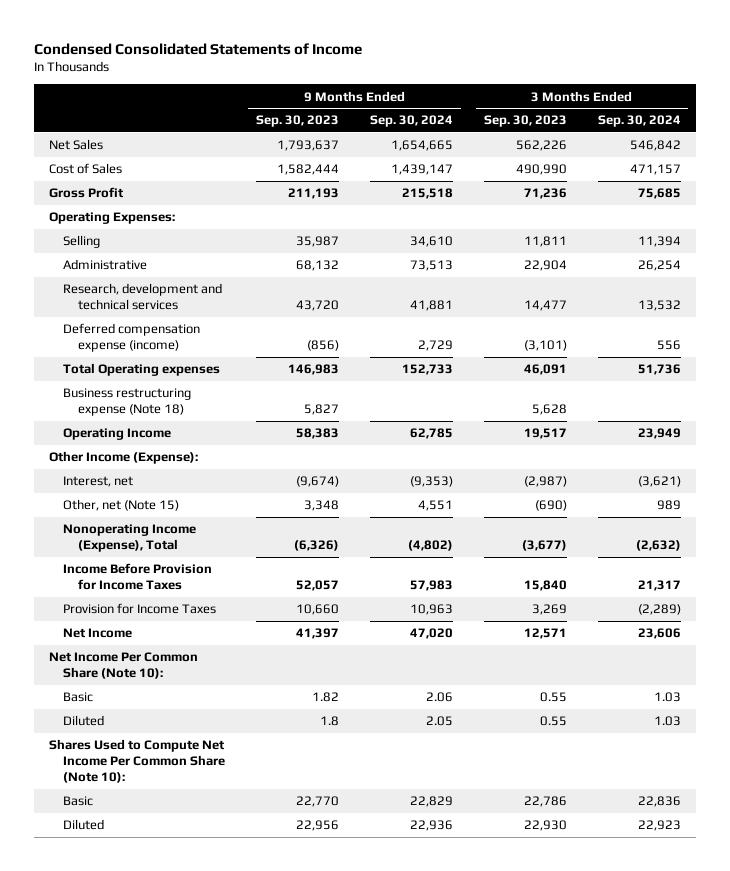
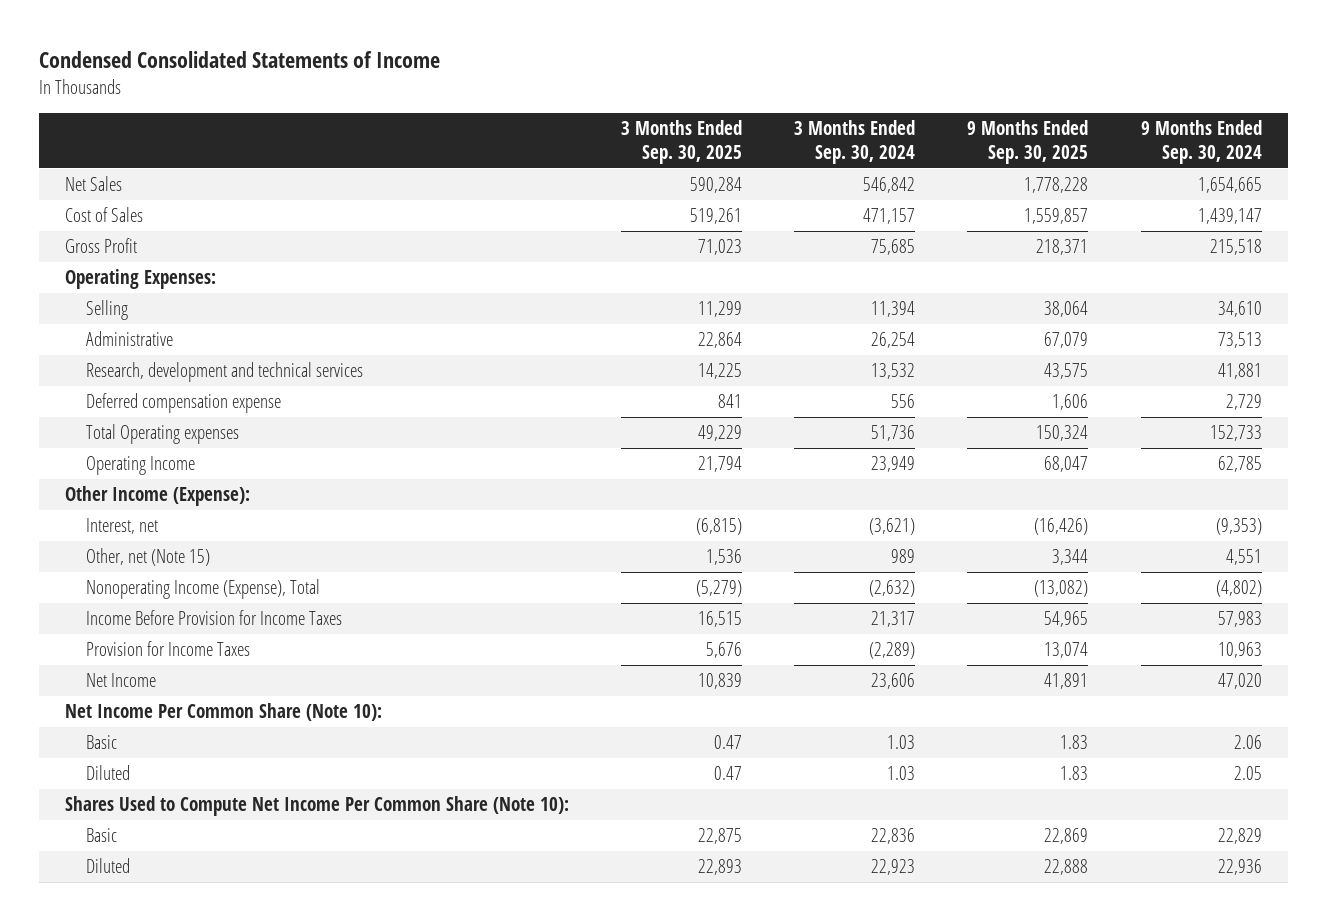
- | 9 Months Ended Sep. 30, 2023 | 9 Months Ended Sep. 30, 2024 | 3 Months Ended Sep. 30, 2023 | 3 Months Ended Sep. 30, 2024
+ | 3 Months Ended Sep. 30, 2025 | 3 Months Ended Sep. 30, 2024 | 9 Months Ended Sep. 30, 2025 | 9 Months Ended Sep. 30, 2024
- Deferred compensation expense (income) | (856) | 2,729 | (3,101) | 556
+ Deferred compensation expense | 841 | 556 | 1,606 | 2,729
- Business restructuring expense (Note 18) | 5,827 | | 5,628 |

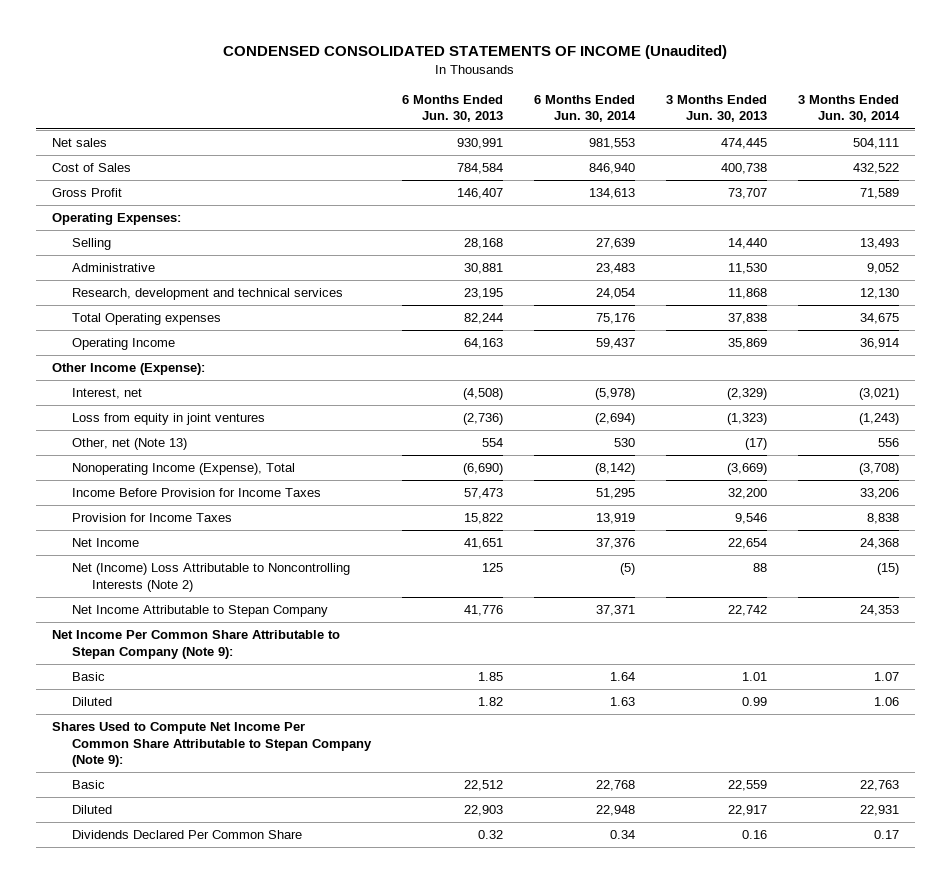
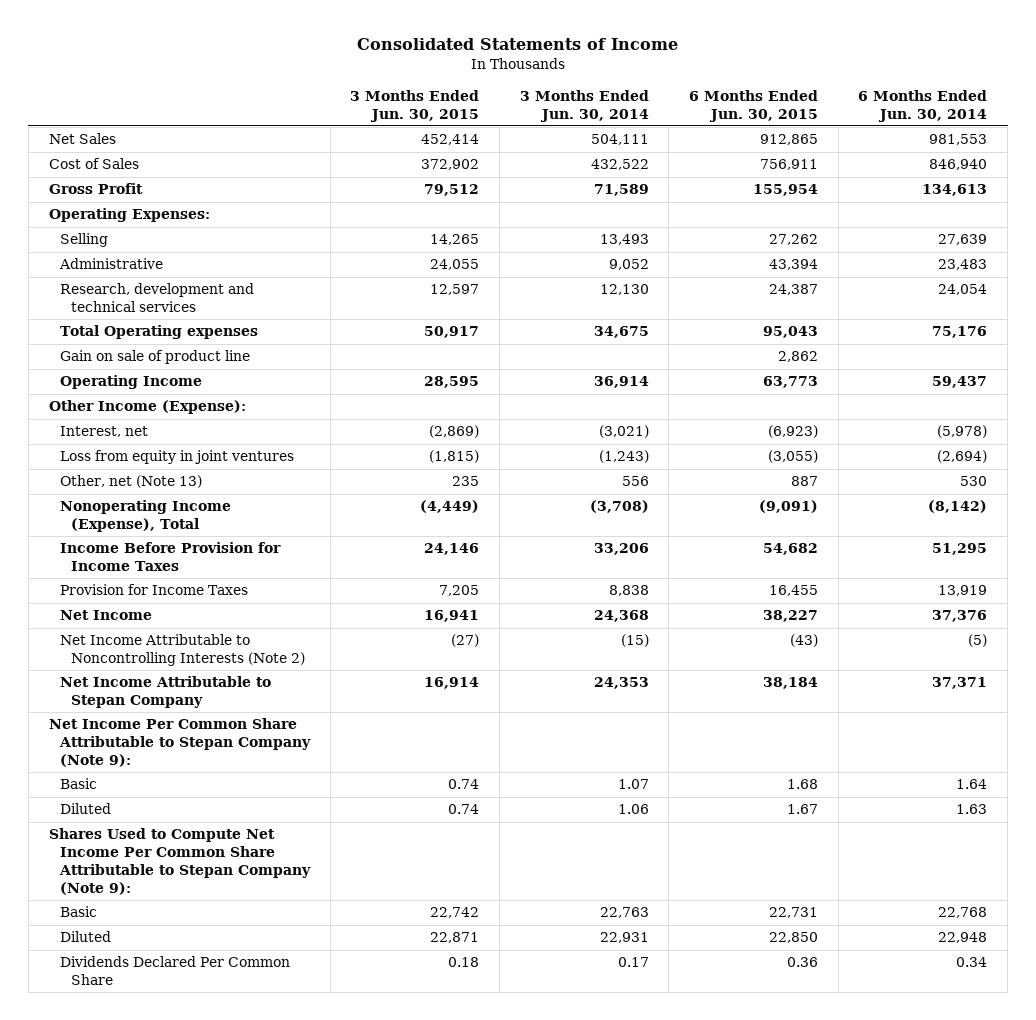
- CONDENSED CONSOLIDATED STATEMENTS OF INCOME (Unaudited)
+ Consolidated Statements of Income
- | 6 Months Ended Jun. 30, 2013 | 6 Months Ended Jun. 30, 2014 | 3 Months Ended Jun. 30, 2013 | 3 Months Ended Jun. 30, 2014
+ | 3 Months Ended Jun. 30, 2015 | 3 Months Ended Jun. 30, 2014 | 6 Months Ended Jun. 30, 2015 | 6 Months Ended Jun. 30, 2014
- Net sales | 930,991 | 981,553 | 474,445 | 504,111
+ Net Sales | 452,414 | 504,111 | 912,865 | 981,553
+ Gain on sale of product line | | | 2,862 |
- Net (Income) Loss Attributable to Noncontrolling Interests (Note 2) | 125 | (5) | 88 | (15)
+ Net Income Attributable to Noncontrolling Interests (Note 2) | (27) | (15) | (43) | (5)

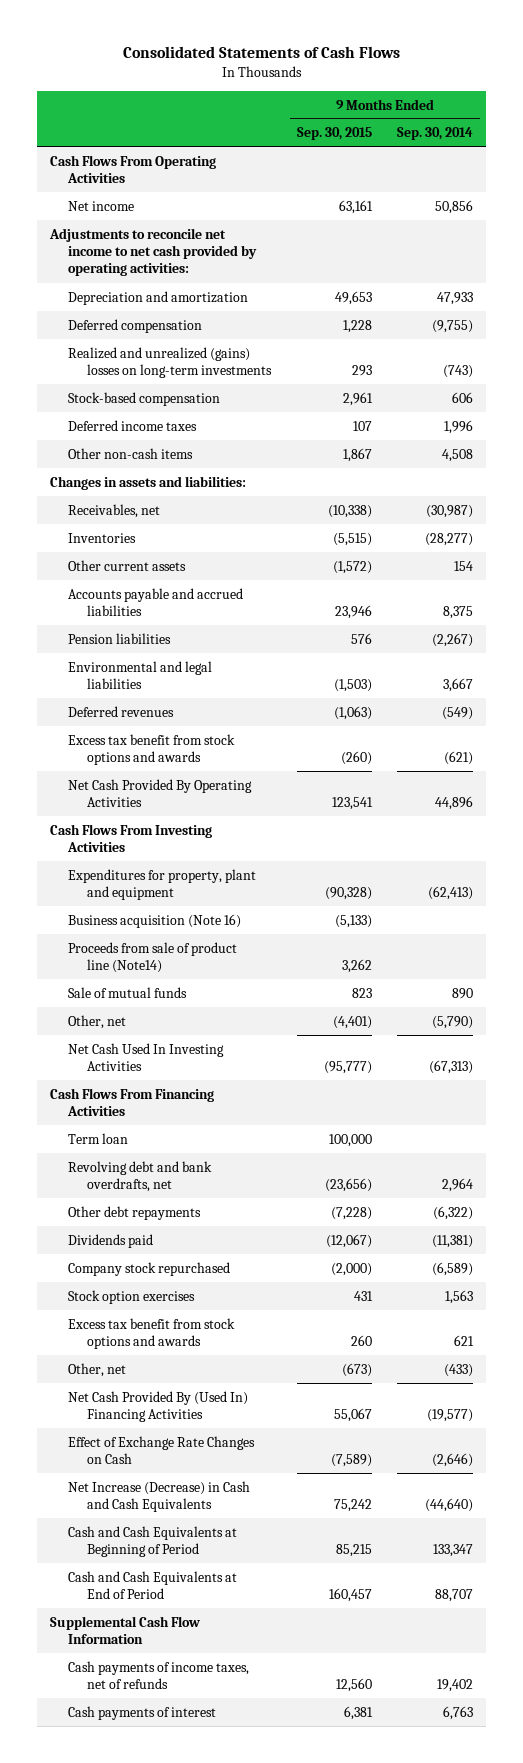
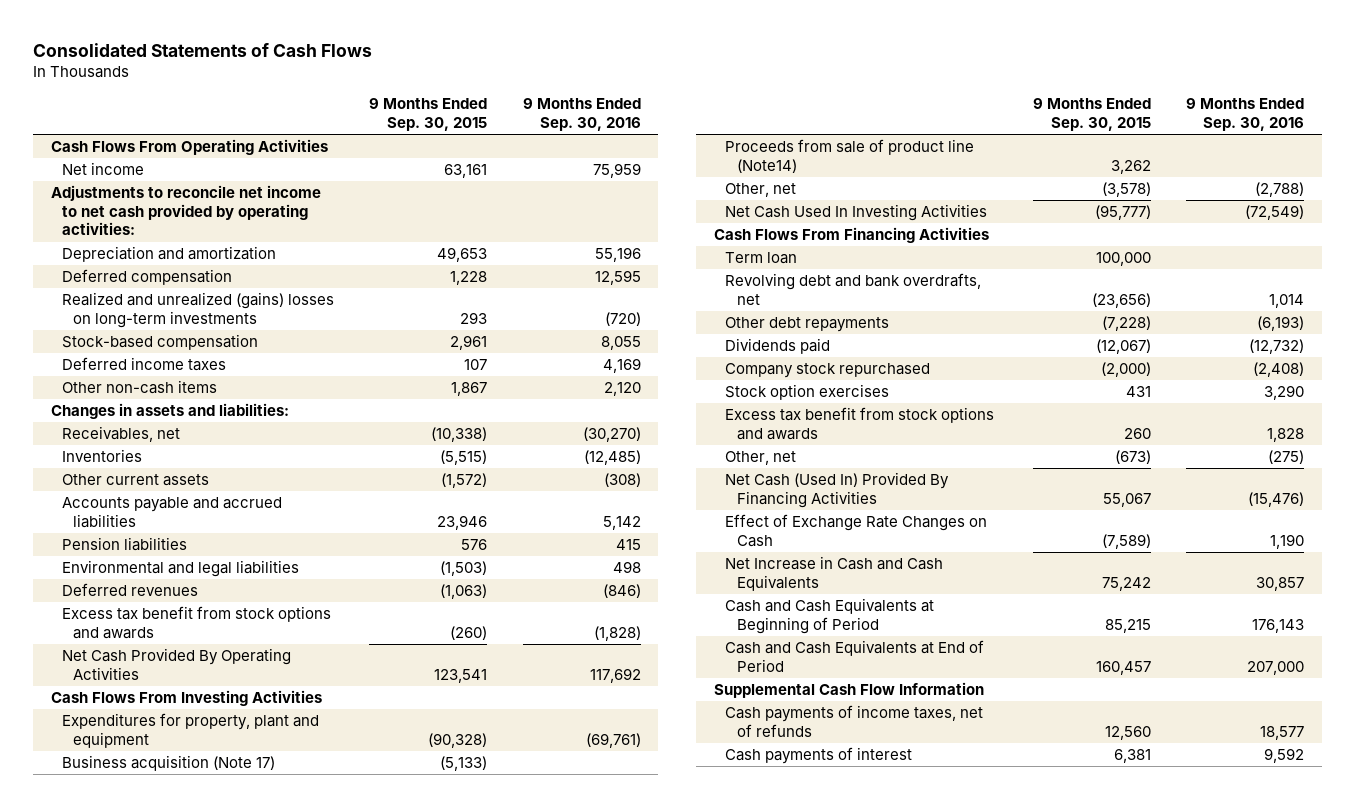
- | 9 Months Ended Sep. 30, 2015 | 9 Months Ended Sep. 30, 2014
+ | 9 Months Ended Sep. 30, 2015 | 9 Months Ended Sep. 30, 2016
- Business acquisition (Note 16) | (5,133) |
+ Business acquisition (Note 17) | (5,133) |
- Sale of mutual funds | 823 | 890
- Other, net | (4,401) | (5,790)
+ Other, net | (3,578) | (2,788)
- Net Cash Provided By (Used In) Financing Activities | 55,067 | (19,577)
+ Net Cash (Used In) Provided By Financing Activities | 55,067 | (15,476)
- Net Increase (Decrease) in Cash and Cash Equivalents | 75,242 | (44,640)
+ Net Increase in Cash and Cash Equivalents | 75,242 | 30,857

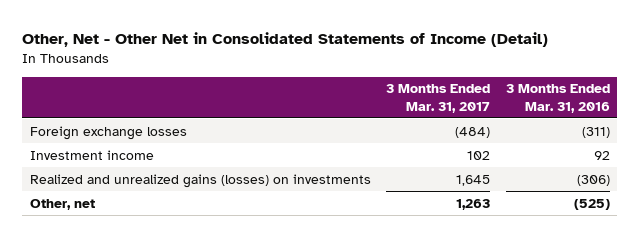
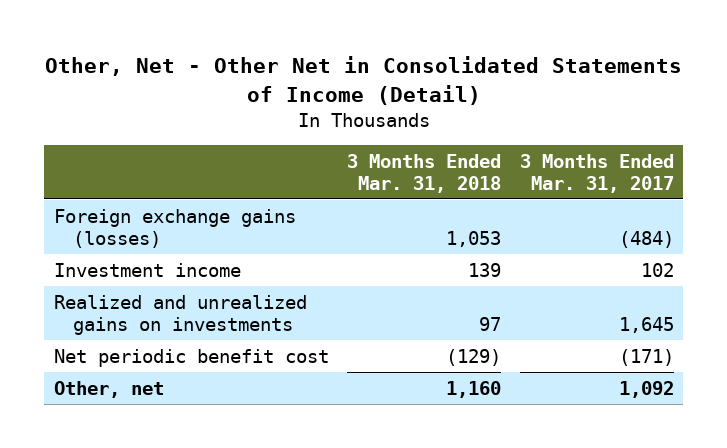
- | 3 Months Ended Mar. 31, 2017 | 3 Months Ended Mar. 31, 2016
+ | 3 Months Ended Mar. 31, 2018 | 3 Months Ended Mar. 31, 2017
- Foreign exchange losses | (484) | (311)
+ Foreign exchange gains (losses) | 1,053 | (484)
- Realized and unrealized gains (losses) on investments | 1,645 | (306)
- Other, net | 1,263 | (525)
+ Realized and unrealized gains on investments | 97 | 1,645
+ Net periodic benefit cost | (129) | (171)
+ Other, net | 1,160 | 1,092

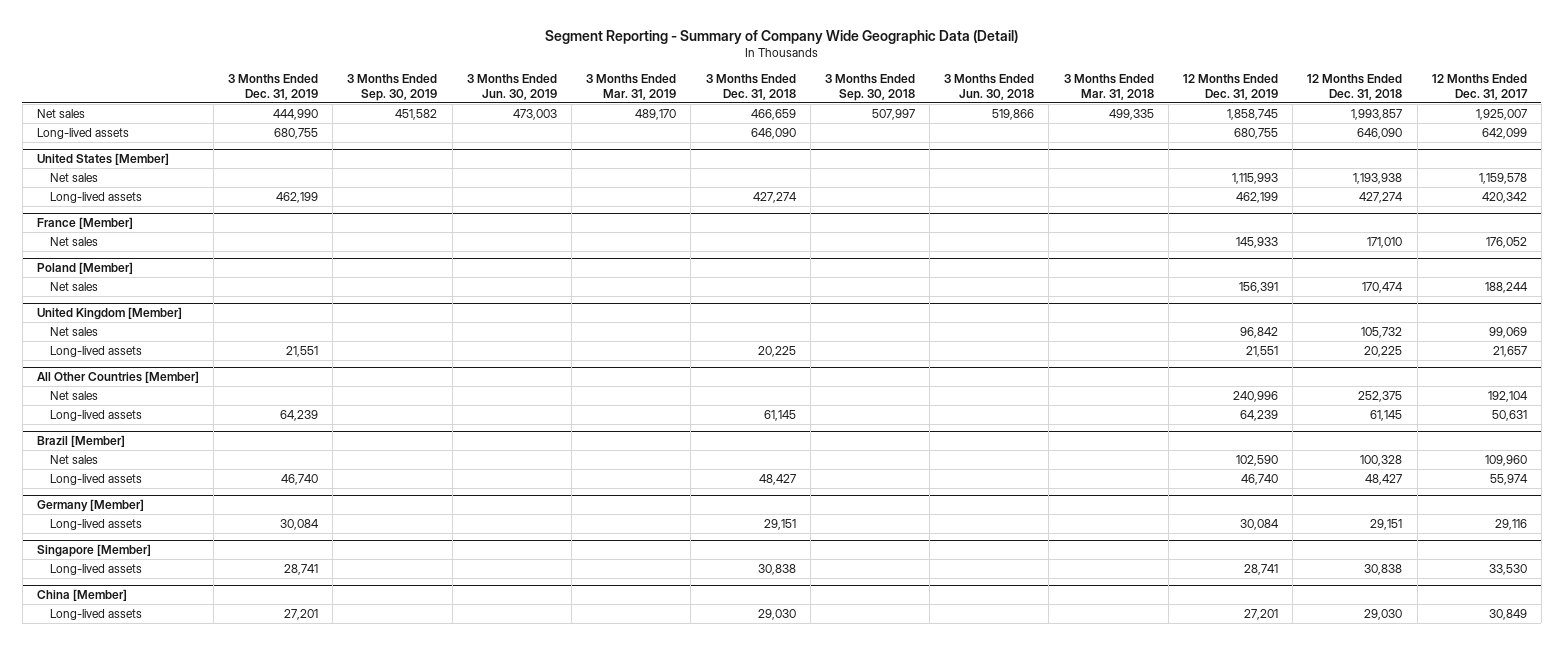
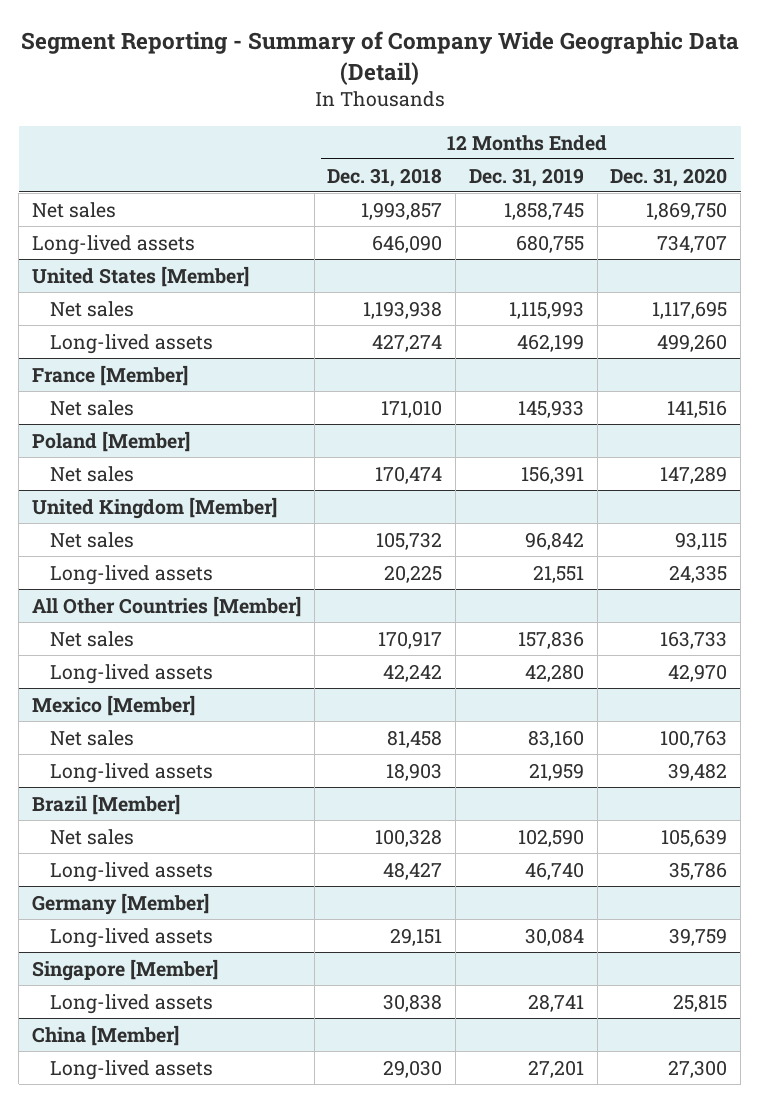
- | 3 Months Ended Dec. 31, 2019 | 3 Months Ended Sep. 30, 2019 | 3 Months Ended Jun. 30, 2019 | 3 Months Ended Mar. 31, 2019 | 3 Months Ended Dec. 31, 2018 | 3 Months Ended Sep. 30, 2018 | 3 Months Ended Jun. 30, 2018 | 3 Months Ended Mar. 31, 2018 | 12 Months Ended Dec. 31, 2019 | 12 Months Ended Dec. 31, 2018 | 12 Months Ended Dec. 31, 2017
+ | 12 Months Ended Dec. 31, 2018 | 12 Months Ended Dec. 31, 2019 | 12 Months Ended Dec. 31, 2020
@ All Other Countries [Member]
- Net sales | | | | | | | | | 240,996 | 252,375 | 192,104
- Long-lived assets | 64,239 | | | | 61,145 | | | | 64,239 | 61,145 | 50,631
+ Net sales | 170,917 | 157,836 | 163,733
+ Long-lived assets | 42,242 | 42,280 | 42,970
+ Mexico [Member]
+ Net sales | 81,458 | 83,160 | 100,763
+ Long-lived assets | 18,903 | 21,959 | 39,482

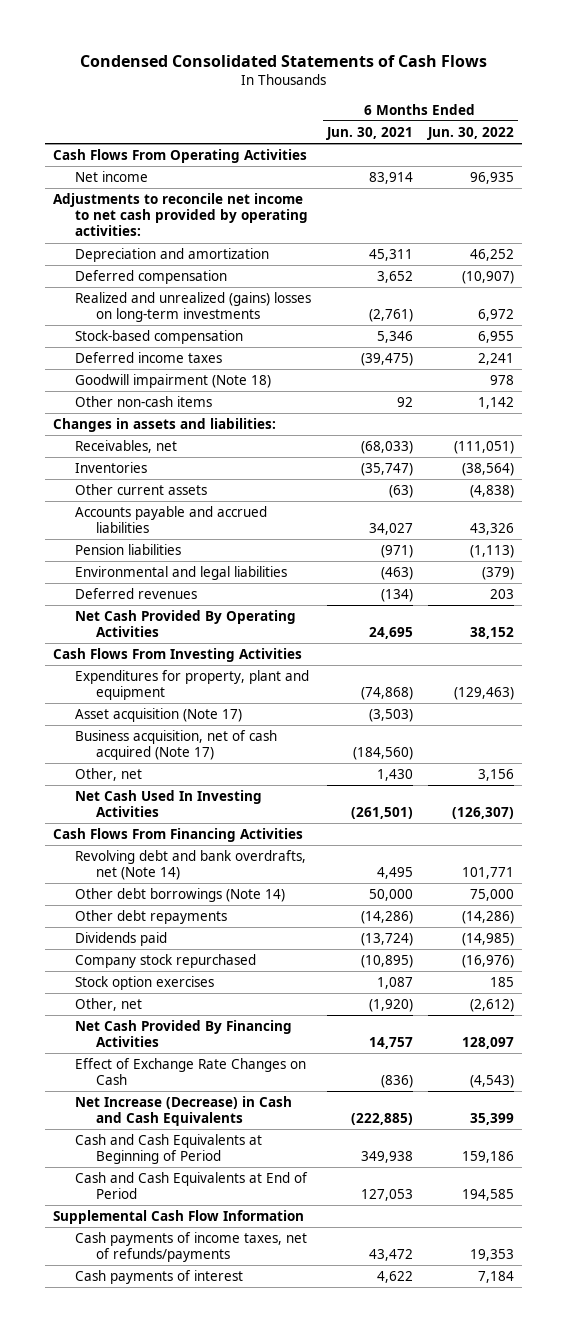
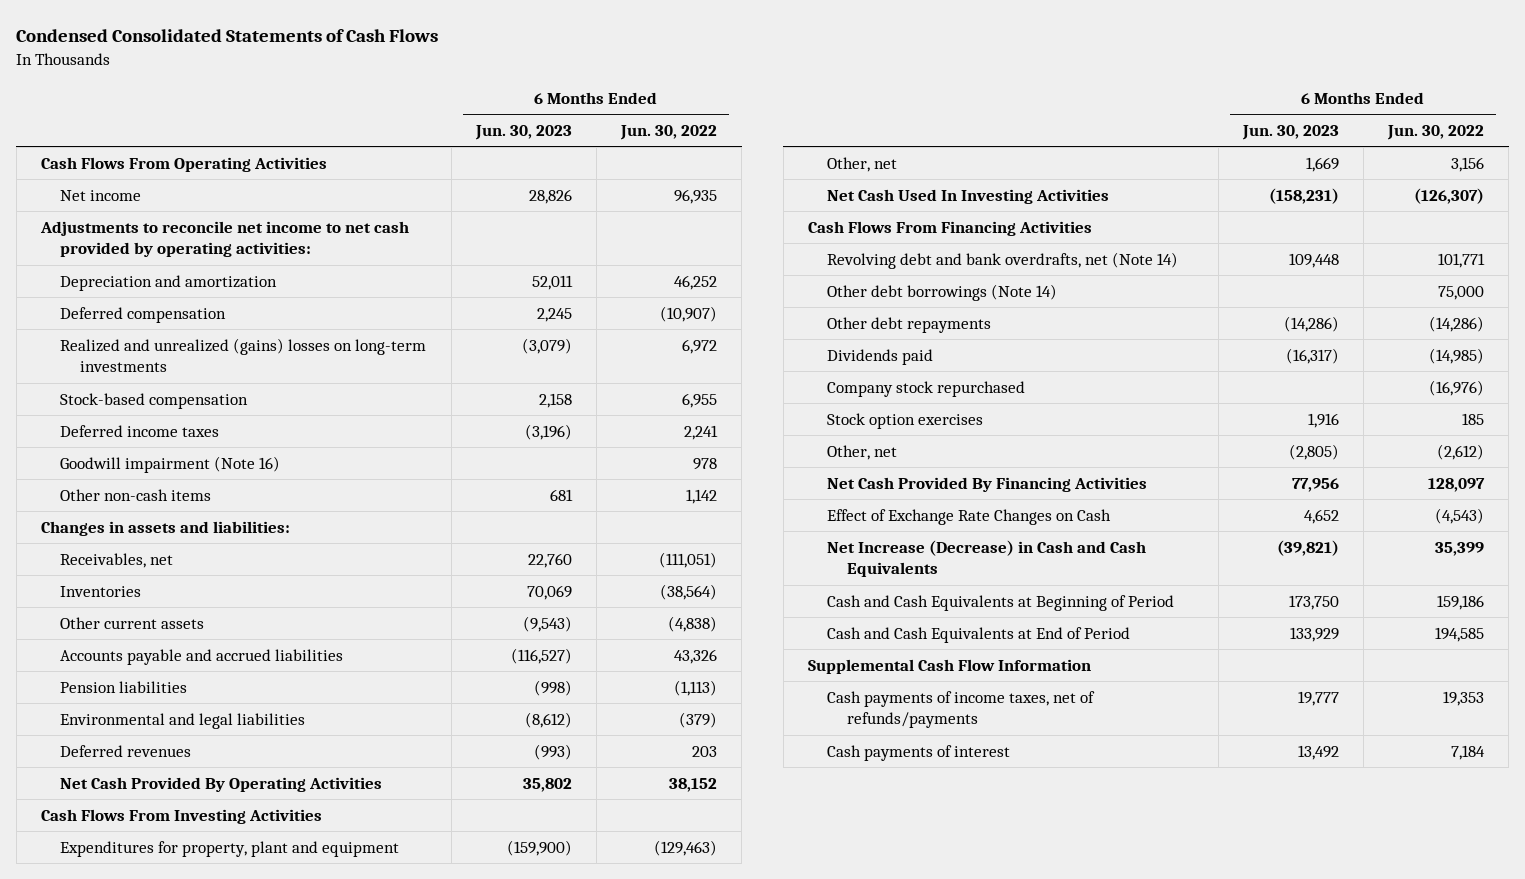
- | 6 Months Ended Jun. 30, 2021 | 6 Months Ended Jun. 30, 2022
+ | 6 Months Ended Jun. 30, 2023 | 6 Months Ended Jun. 30, 2022
- Goodwill impairment (Note 18) | | 978
+ Goodwill impairment (Note 16) | | 978
- Asset acquisition (Note 17) | (3,503) |
- Business acquisition, net of cash acquired (Note 17) | (184,560) |

